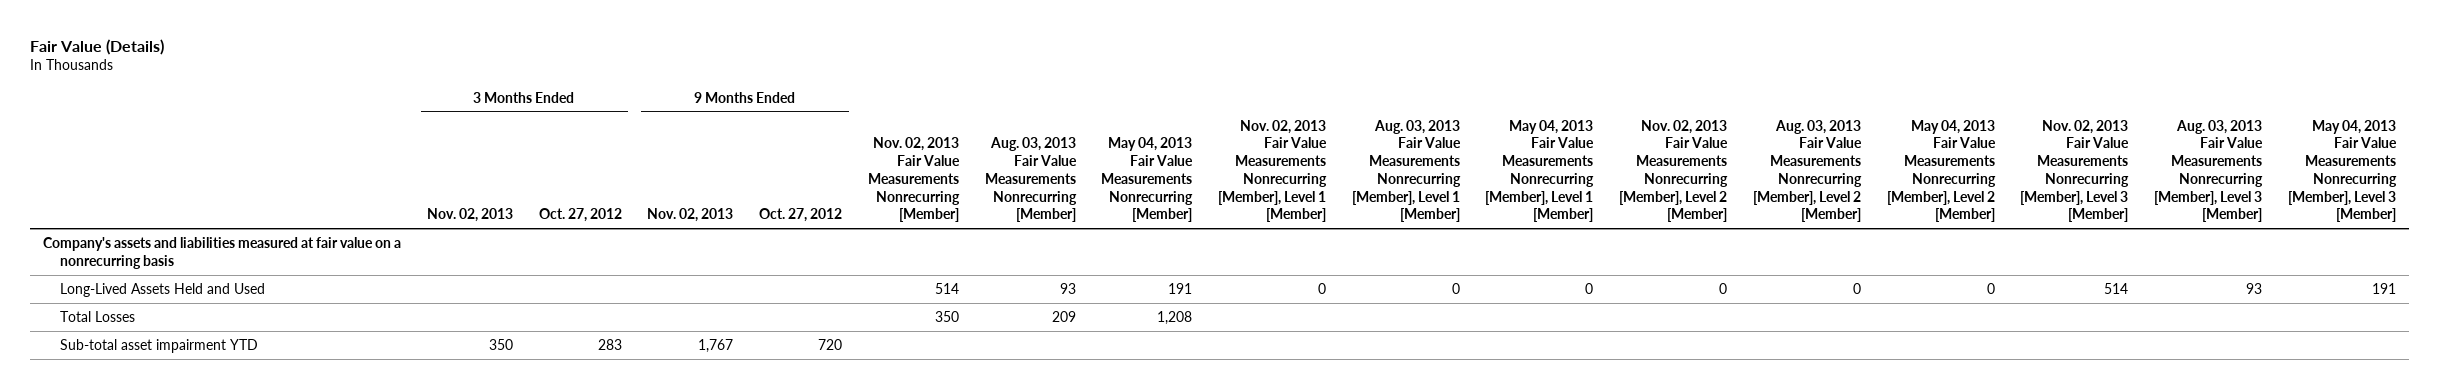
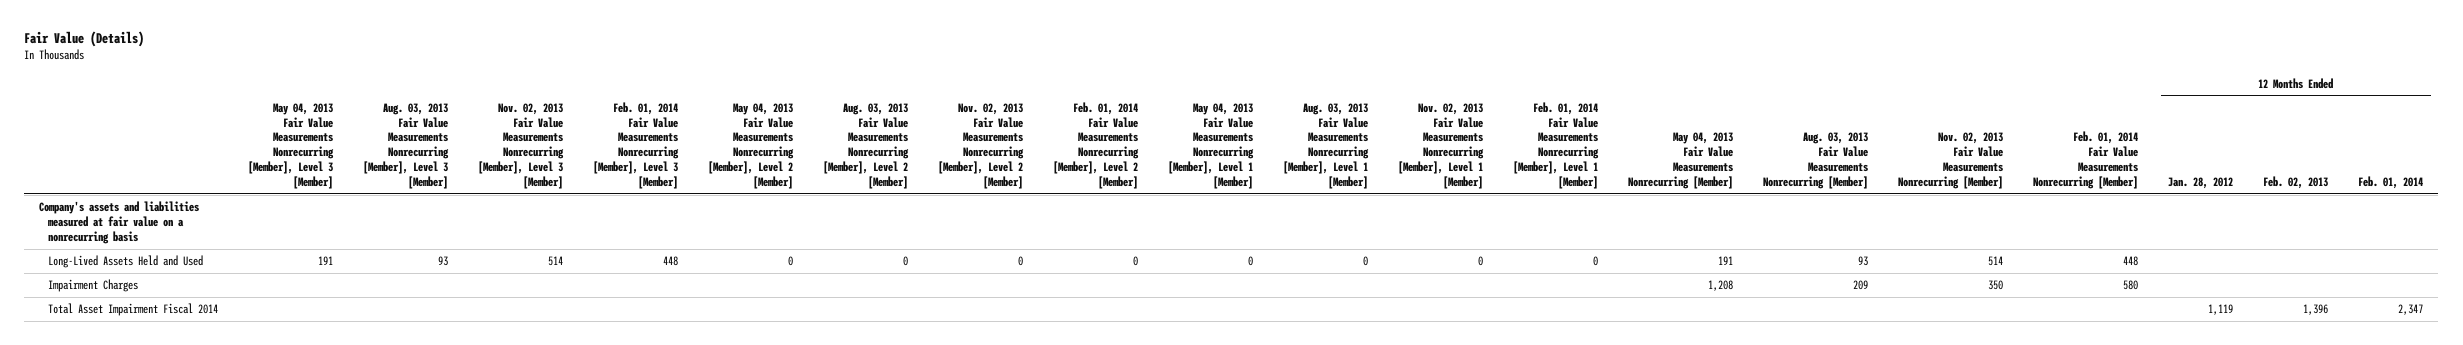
- | 3 Months Ended Nov. 02, 2013 | 3 Months Ended Oct. 27, 2012 | 9 Months Ended Nov. 02, 2013 | 9 Months Ended Oct. 27, 2012 | Nov. 02, 2013 Fair Value Measurements Nonrecurring [Member] | Aug. 03, 2013 Fair Value Measurements Nonrecurring [Member] | May 04, 2013 Fair Value Measurements Nonrecurring [Member] | Nov. 02, 2013 Fair Value Measurements Nonrecurring [Member], Level 1 [Member] | Aug. 03, 2013 Fair Value Measurements Nonrecurring [Member], Level 1 [Member] | May 04, 2013 Fair Value Measurements Nonrecurring [Member], Level 1 [Member] | Nov. 02, 2013 Fair Value Measurements Nonrecurring [Member], Level 2 [Member] | Aug. 03, 2013 Fair Value Measurements Nonrecurring [Member], Level 2 [Member] | May 04, 2013 Fair Value Measurements Nonrecurring [Member], Level 2 [Member] | Nov. 02, 2013 Fair Value Measurements Nonrecurring [Member], Level 3 [Member] | Aug. 03, 2013 Fair Value Measurements Nonrecurring [Member], Level 3 [Member] | May 04, 2013 Fair Value Measurements Nonrecurring [Member], Level 3 [Member]
+ | May 04, 2013 Fair Value Measurements Nonrecurring [Member], Level 3 [Member] | Aug. 03, 2013 Fair Value Measurements Nonrecurring [Member], Level 3 [Member] | Nov. 02, 2013 Fair Value Measurements Nonrecurring [Member], Level 3 [Member] | Feb. 01, 2014 Fair Value Measurements Nonrecurring [Member], Level 3 [Member] | May 04, 2013 Fair Value Measurements Nonrecurring [Member], Level 2 [Member] | Aug. 03, 2013 Fair Value Measurements Nonrecurring [Member], Level 2 [Member] | Nov. 02, 2013 Fair Value Measurements Nonrecurring [Member], Level 2 [Member] | Feb. 01, 2014 Fair Value Measurements Nonrecurring [Member], Level 2 [Member] | May 04, 2013 Fair Value Measurements Nonrecurring [Member], Level 1 [Member] | Aug. 03, 2013 Fair Value Measurements Nonrecurring [Member], Level 1 [Member] | Nov. 02, 2013 Fair Value Measurements Nonrecurring [Member], Level 1 [Member] | Feb. 01, 2014 Fair Value Measurements Nonrecurring [Member], Level 1 [Member] | May 04, 2013 Fair Value Measurements Nonrecurring [Member] | Aug. 03, 2013 Fair Value Measurements Nonrecurring [Member] | Nov. 02, 2013 Fair Value Measurements Nonrecurring [Member] | Feb. 01, 2014 Fair Value Measurements Nonrecurring [Member] | 12 Months Ended Jan. 28, 2012 | 12 Months Ended Feb. 02, 2013 | 12 Months Ended Feb. 01, 2014
- Total Losses | | | | | 350 | 209 | 1,208 | | | | | | | | |
- Sub-total asset impairment YTD | 350 | 283 | 1,767 | 720 | | | | | | | | | | | |
+ Impairment Charges | | | | | | | | | | | | | 1,208 | 209 | 350 | 580 | | |
+ Total Asset Impairment Fiscal 2014 | | | | | | | | | | | | | | | | | 1,119 | 1,396 | 2,347

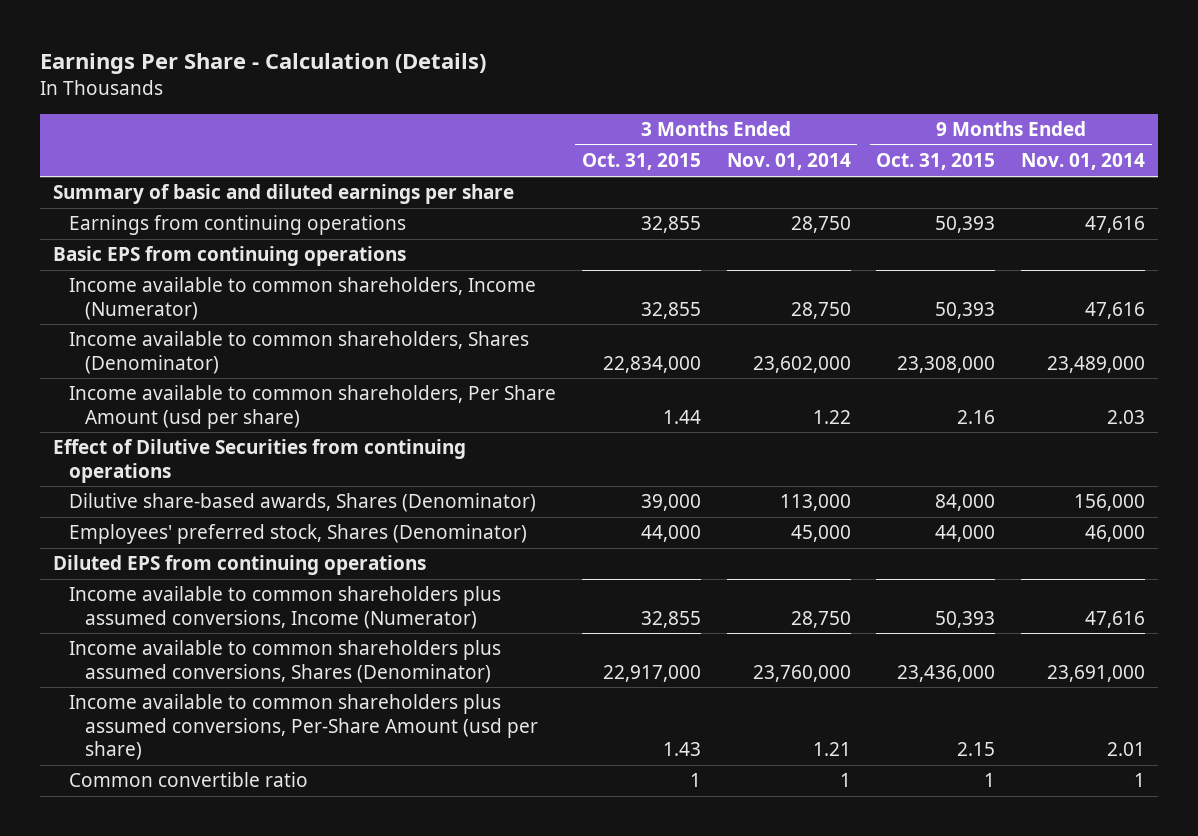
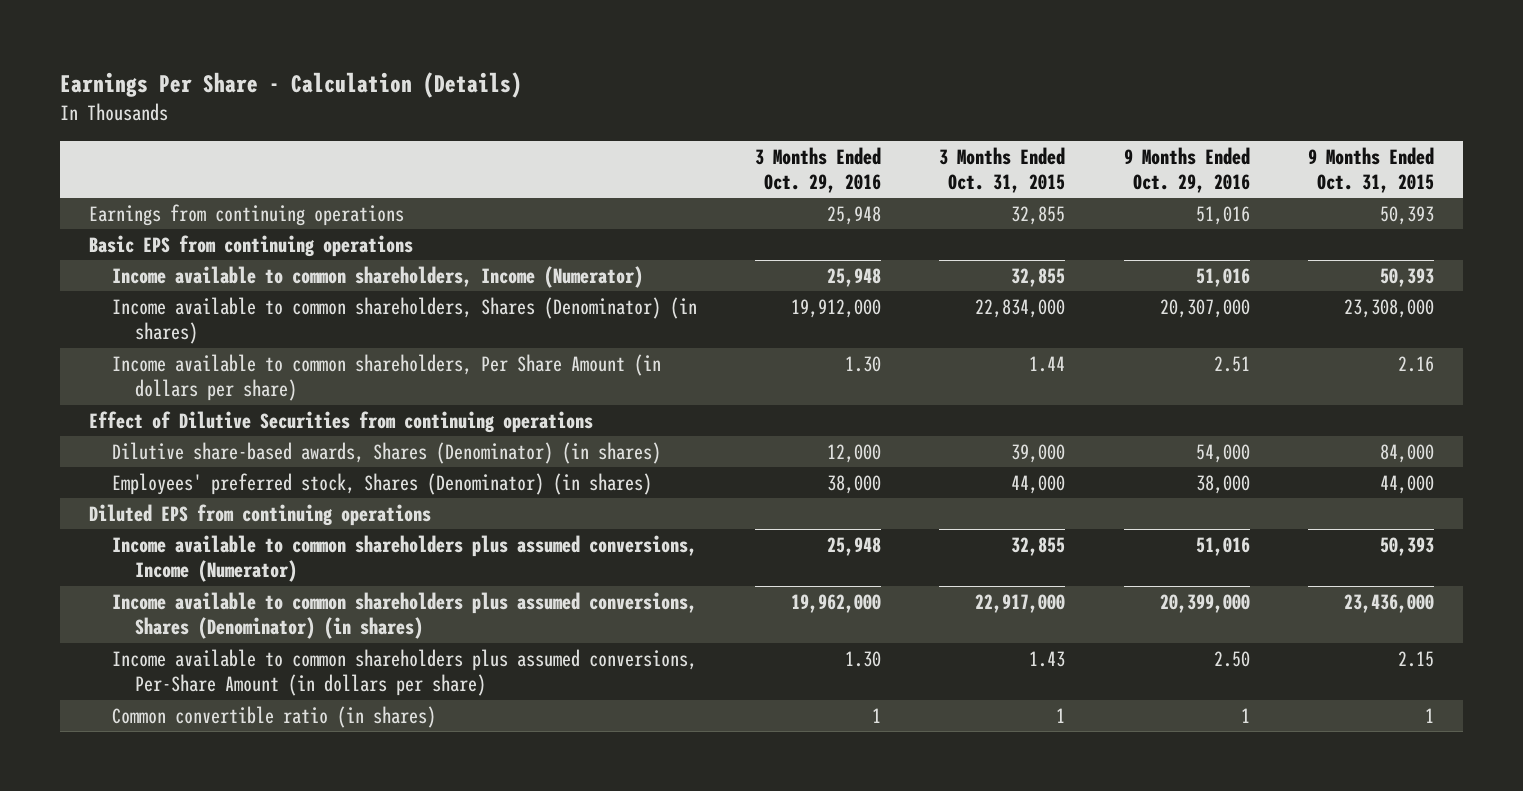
- | 3 Months Ended Oct. 31, 2015 | 3 Months Ended Nov. 01, 2014 | 9 Months Ended Oct. 31, 2015 | 9 Months Ended Nov. 01, 2014
+ | 3 Months Ended Oct. 29, 2016 | 3 Months Ended Oct. 31, 2015 | 9 Months Ended Oct. 29, 2016 | 9 Months Ended Oct. 31, 2015
- Summary of basic and diluted earnings per share
- Income available to common shareholders, Shares (Denominator) | 22,834,000 | 23,602,000 | 23,308,000 | 23,489,000
- Income available to common shareholders, Per Share Amount (usd per share) | 1.44 | 1.22 | 2.16 | 2.03
+ Income available to common shareholders, Shares (Denominator) (in shares) | 19,912,000 | 22,834,000 | 20,307,000 | 23,308,000
+ Income available to common shareholders, Per Share Amount (in dollars per share) | 1.30 | 1.44 | 2.51 | 2.16
- Dilutive share-based awards, Shares (Denominator) | 39,000 | 113,000 | 84,000 | 156,000
- Employees' preferred stock, Shares (Denominator) | 44,000 | 45,000 | 44,000 | 46,000
+ Dilutive share-based awards, Shares (Denominator) (in shares) | 12,000 | 39,000 | 54,000 | 84,000
+ Employees' preferred stock, Shares (Denominator) (in shares) | 38,000 | 44,000 | 38,000 | 44,000
- Income available to common shareholders plus assumed conversions, Shares (Denominator) | 22,917,000 | 23,760,000 | 23,436,000 | 23,691,000
- Income available to common shareholders plus assumed conversions, Per-Share Amount (usd per share) | 1.43 | 1.21 | 2.15 | 2.01
- Common convertible ratio | 1 | 1 | 1 | 1
+ Income available to common shareholders plus assumed conversions, Shares (Denominator) (in shares) | 19,962,000 | 22,917,000 | 20,399,000 | 23,436,000
+ Income available to common shareholders plus assumed conversions, Per-Share Amount (in dollars per share) | 1.30 | 1.43 | 2.50 | 2.15
+ Common convertible ratio (in shares) | 1 | 1 | 1 | 1

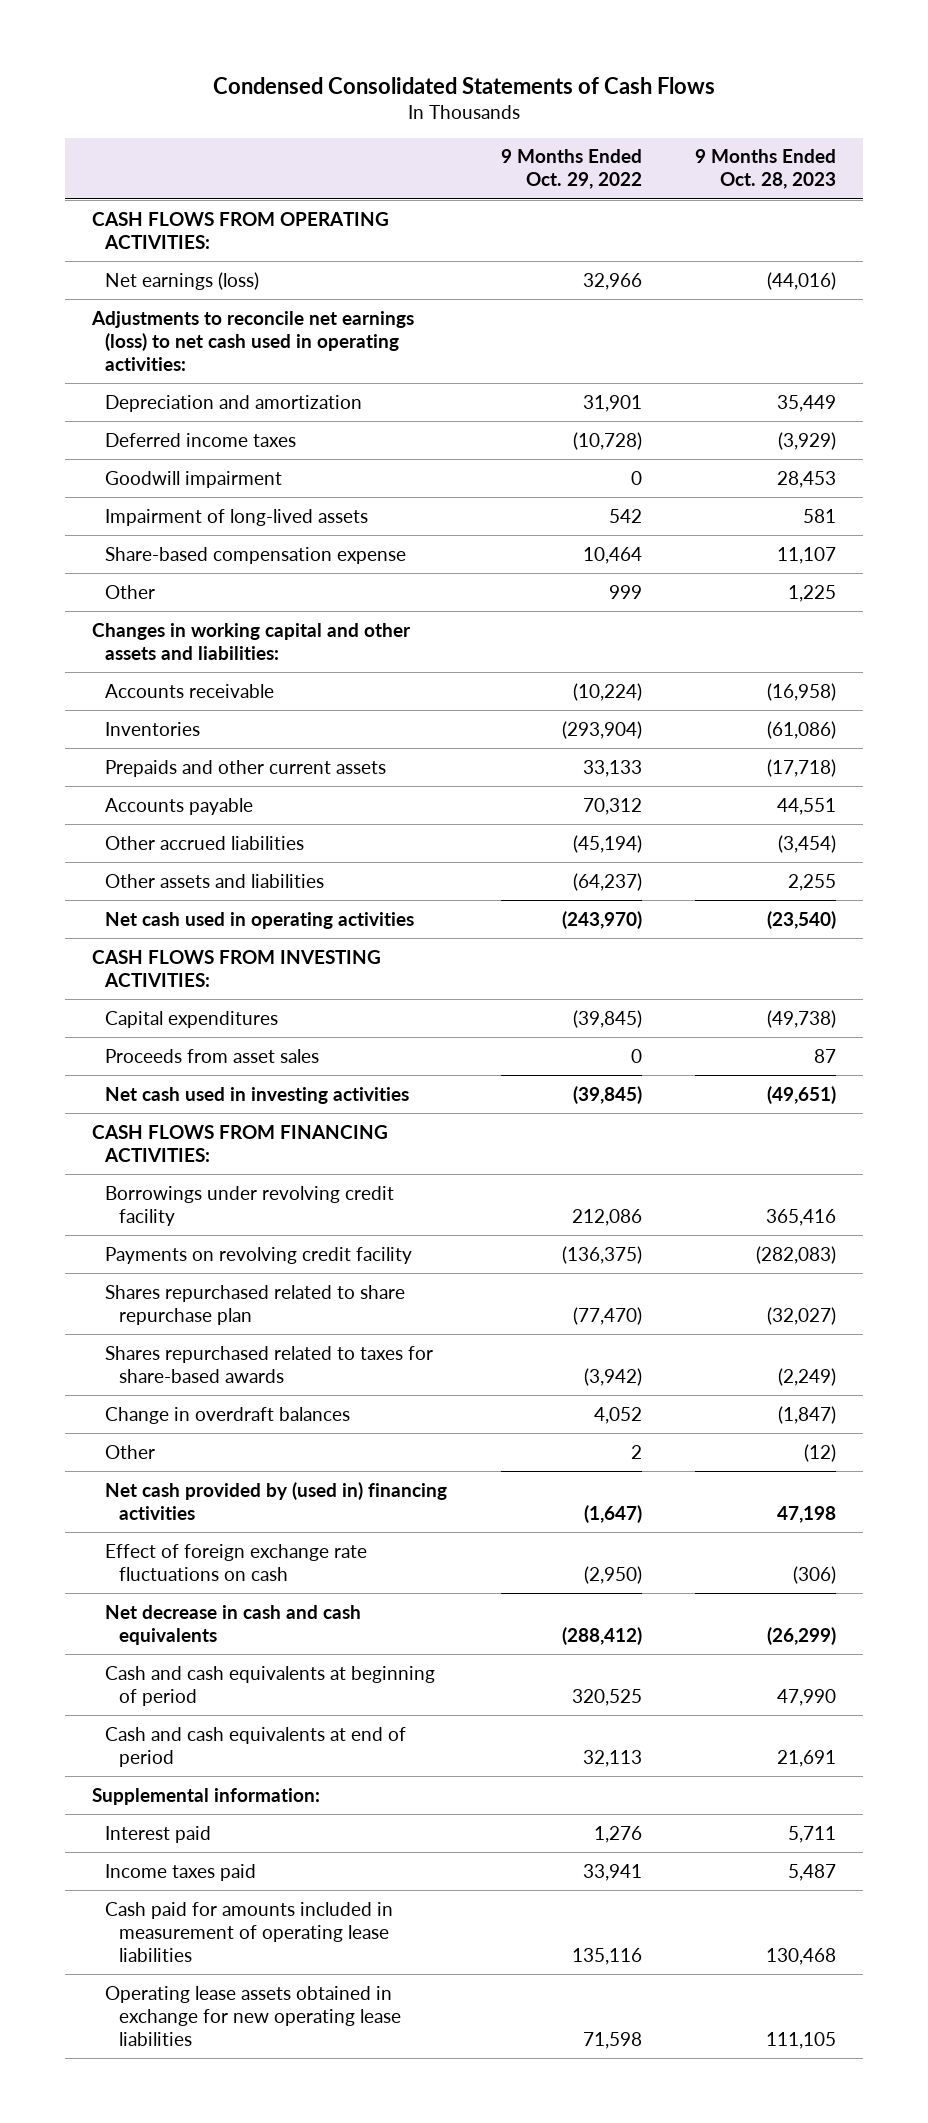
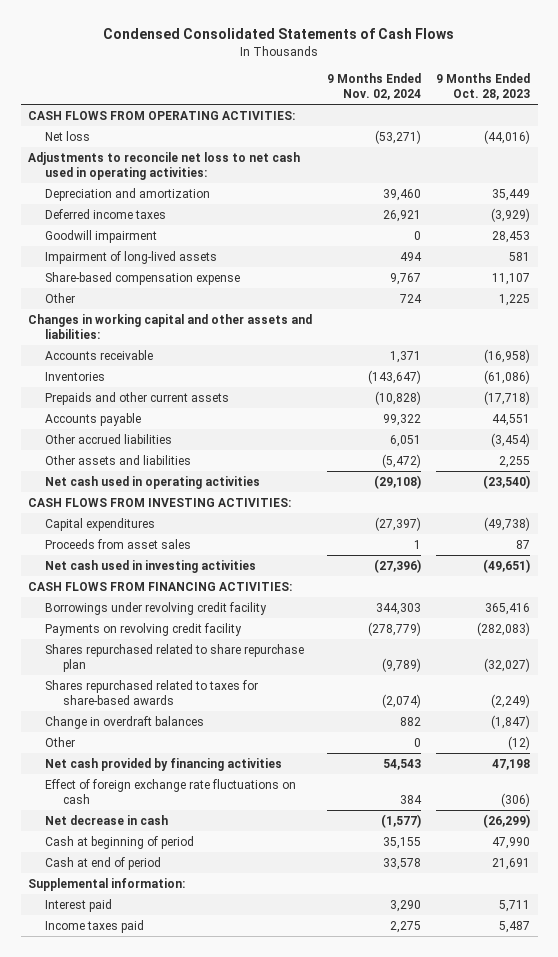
- | 9 Months Ended Oct. 29, 2022 | 9 Months Ended Oct. 28, 2023
+ | 9 Months Ended Nov. 02, 2024 | 9 Months Ended Oct. 28, 2023
- Net earnings (loss) | 32,966 | (44,016)
- Adjustments to reconcile net earnings (loss) to net cash used in operating activities:
+ Net loss | (53,271) | (44,016)
+ Adjustments to reconcile net loss to net cash used in operating activities:
- Net cash provided by (used in) financing activities | (1,647) | 47,198
+ Net cash provided by financing activities | 54,543 | 47,198
- Net decrease in cash and cash equivalents | (288,412) | (26,299)
- Cash and cash equivalents at beginning of period | 320,525 | 47,990
- Cash and cash equivalents at end of period | 32,113 | 21,691
+ Net decrease in cash | (1,577) | (26,299)
+ Cash at beginning of period | 35,155 | 47,990
+ Cash at end of period | 33,578 | 21,691
- Cash paid for amounts included in measurement of operating lease liabilities | 135,116 | 130,468
- Operating lease assets obtained in exchange for new operating lease liabilities | 71,598 | 111,105

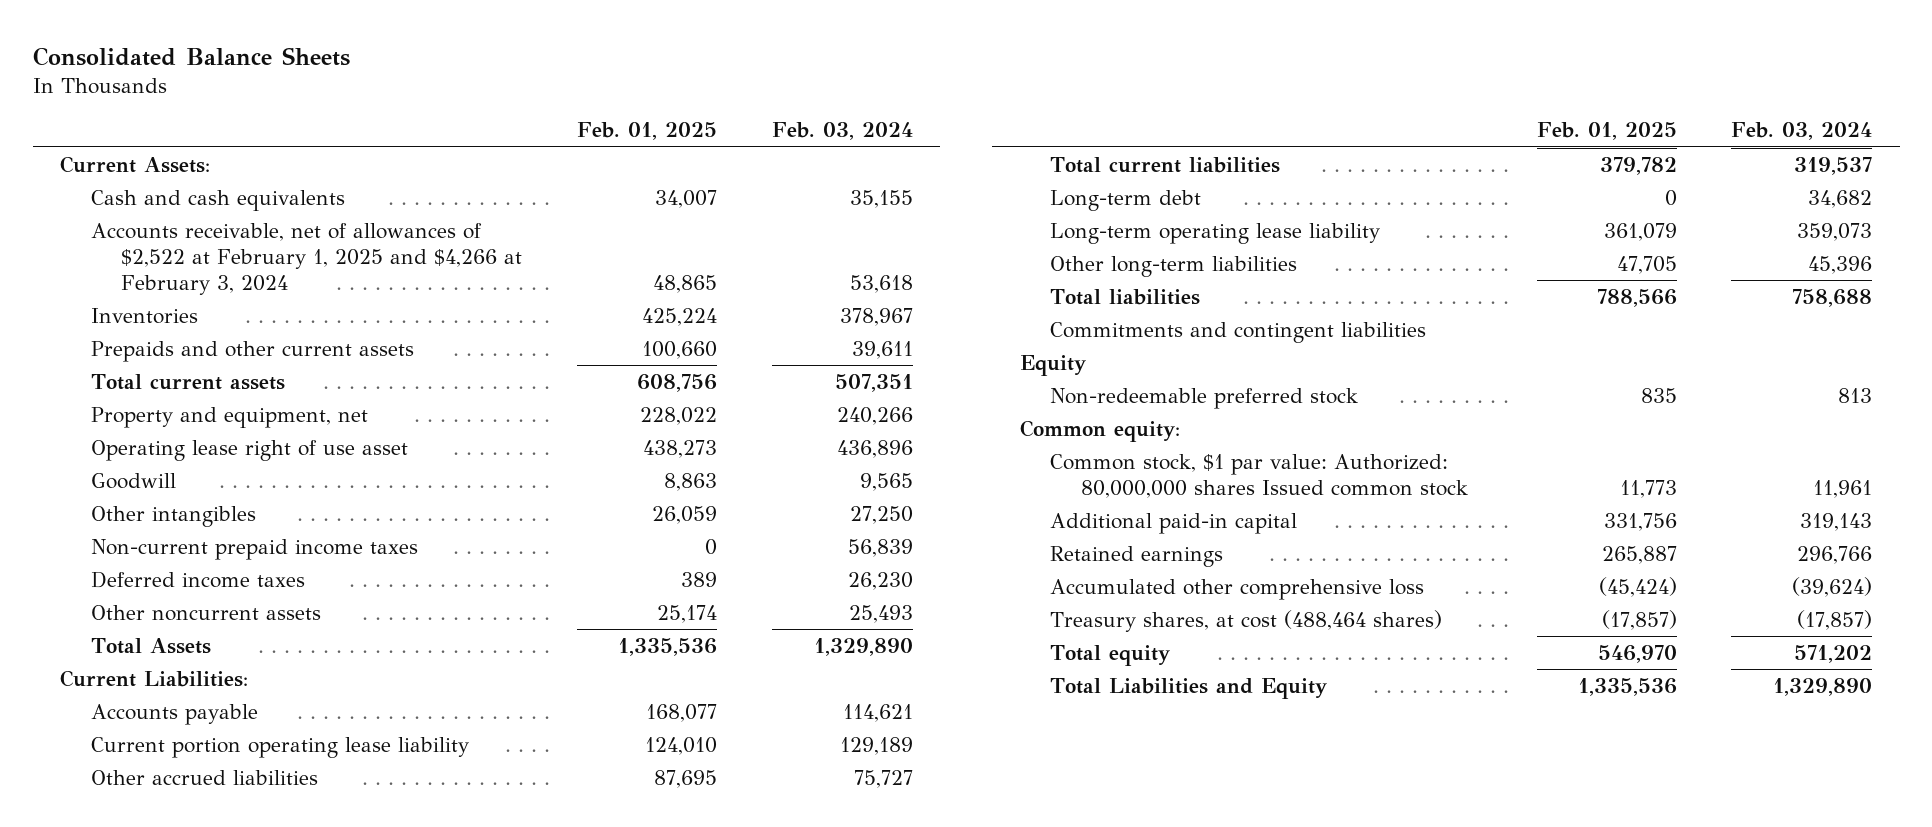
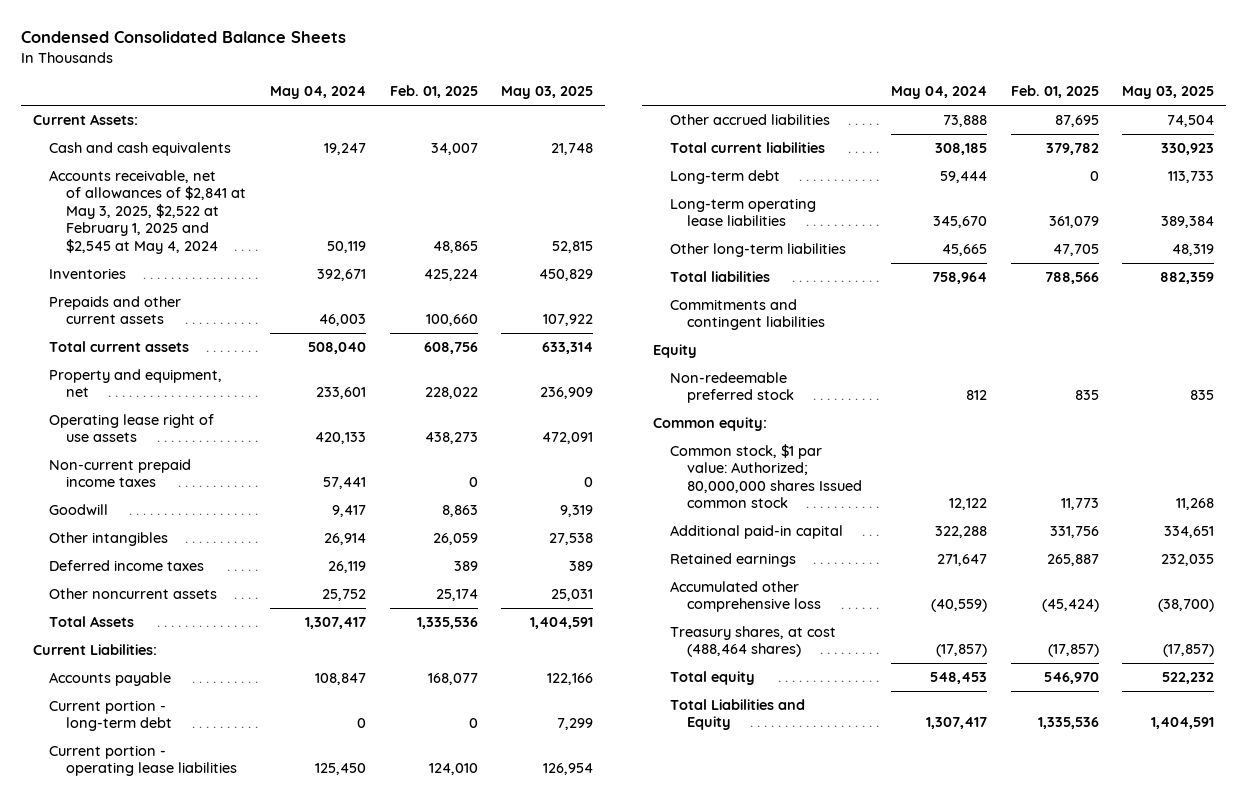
- Consolidated Balance Sheets
+ Condensed Consolidated Balance Sheets
- | Feb. 01, 2025 | Feb. 03, 2024
+ | May 04, 2024 | Feb. 01, 2025 | May 03, 2025
- Accounts receivable, net of allowances of $2,522 at February 1, 2025 and $4,266 at February 3, 2024 | 48,865 | 53,618
+ Accounts receivable, net of allowances of $2,841 at May 3, 2025, $2,522 at February 1, 2025 and $2,545 at May 4, 2024 | 50,119 | 48,865 | 52,815
- Operating lease right of use asset | 438,273 | 436,896
+ Operating lease right of use assets | 420,133 | 438,273 | 472,091
moved up: Non-current prepaid income taxes | 57,441 | 0 | 0
- Current portion operating lease liability | 124,010 | 129,189
+ Current portion - long-term debt | 0 | 0 | 7,299
+ Current portion - operating lease liabilities | 125,450 | 124,010 | 126,954
- Long-term operating lease liability | 361,079 | 359,073
+ Long-term operating lease liabilities | 345,670 | 361,079 | 389,384
- Common stock, $1 par value: Authorized: 80,000,000 shares Issued common stock | 11,773 | 11,961
+ Common stock, $1 par value: Authorized; 80,000,000 shares Issued common stock | 12,122 | 11,773 | 11,268

